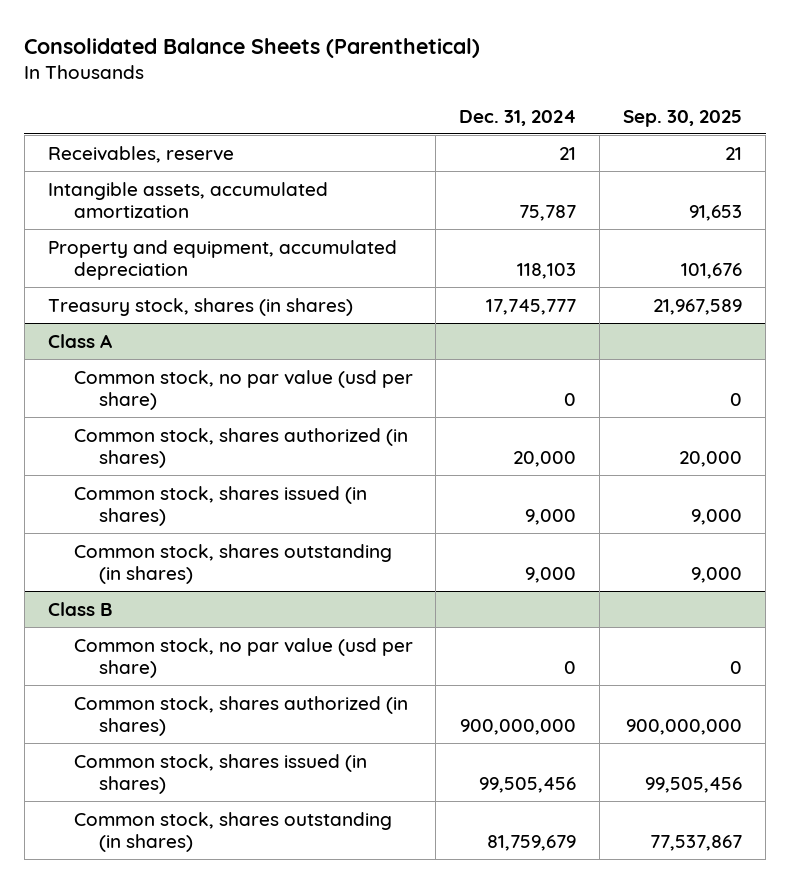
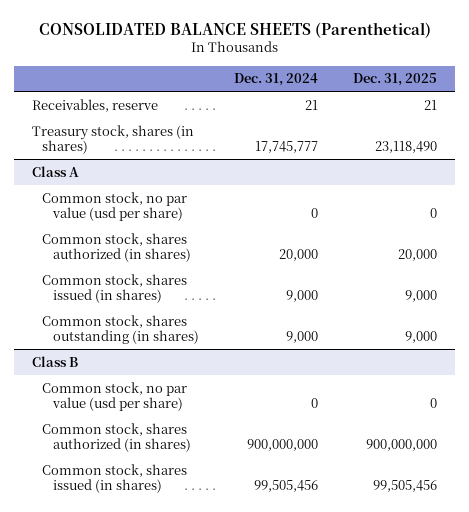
- Consolidated Balance Sheets (Parenthetical)
+ CONSOLIDATED BALANCE SHEETS (Parenthetical)
- | Dec. 31, 2024 | Sep. 30, 2025
+ | Dec. 31, 2024 | Dec. 31, 2025
- Intangible assets, accumulated amortization | 75,787 | 91,653
- Property and equipment, accumulated depreciation | 118,103 | 101,676
@ Class B
- Common stock, shares outstanding (in shares) | 81,759,679 | 77,537,867

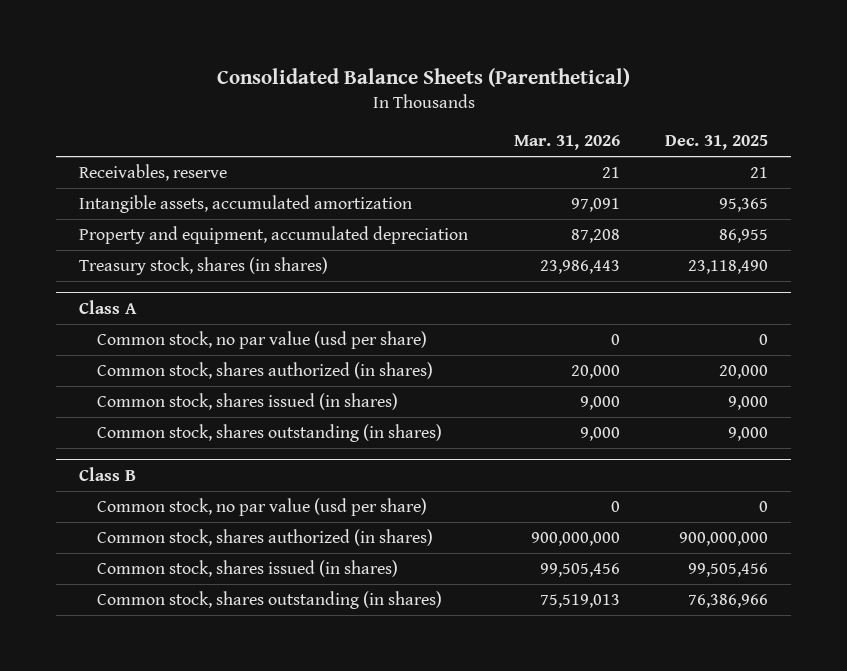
- CONSOLIDATED BALANCE SHEETS (Parenthetical)
+ Consolidated Balance Sheets (Parenthetical)
- | Dec. 31, 2024 | Dec. 31, 2025
+ | Mar. 31, 2026 | Dec. 31, 2025
+ Intangible assets, accumulated amortization | 97,091 | 95,365
+ Property and equipment, accumulated depreciation | 87,208 | 86,955
@ Class B
+ Common stock, shares outstanding (in shares) | 75,519,013 | 76,386,966

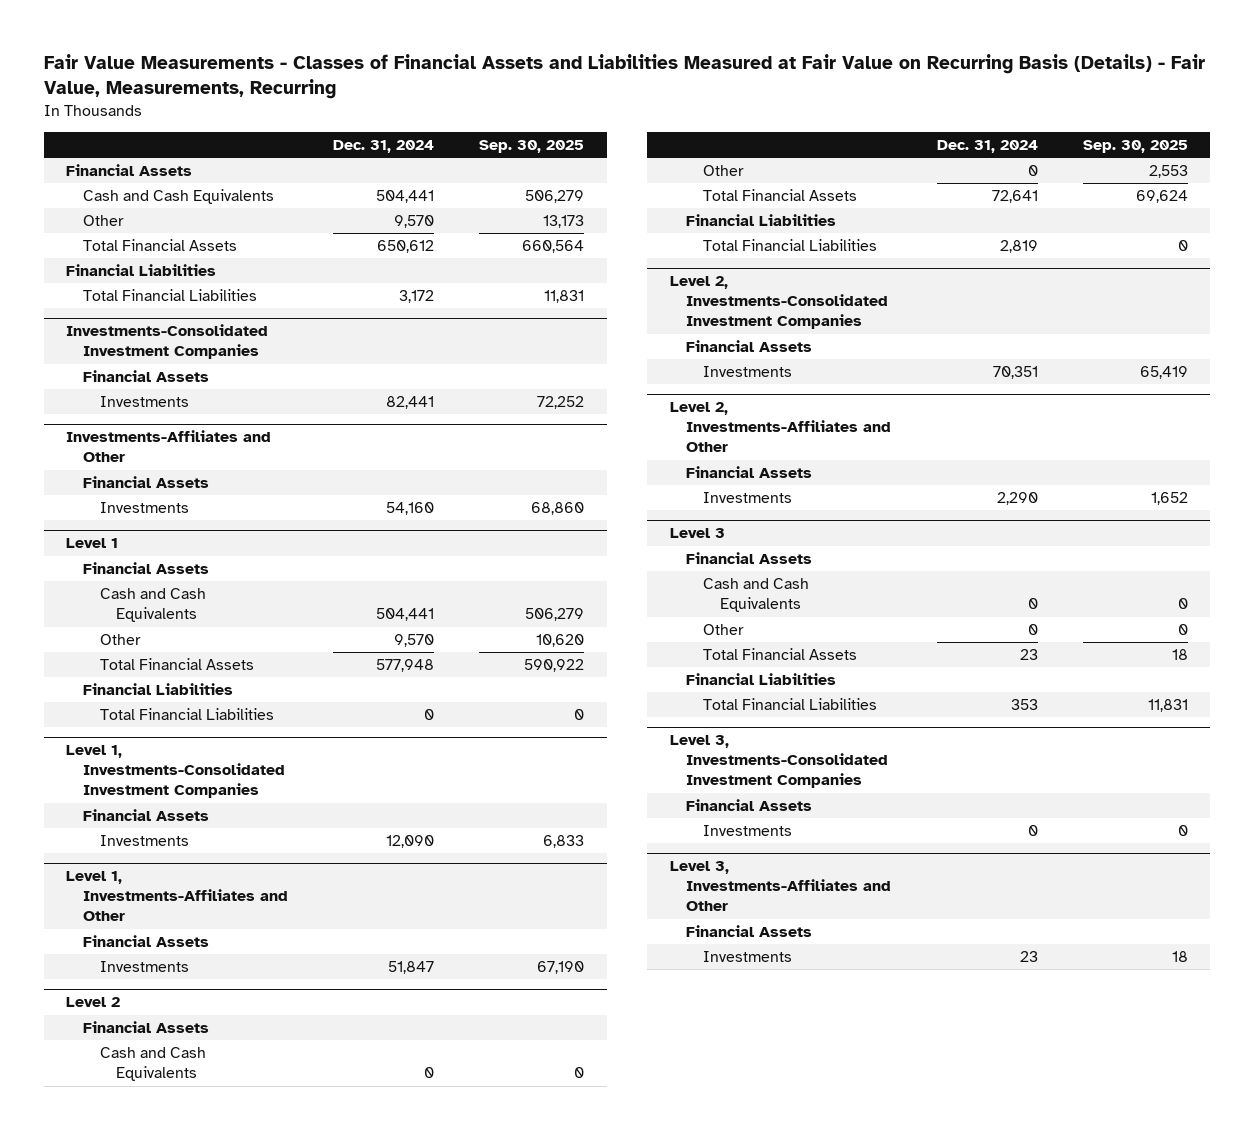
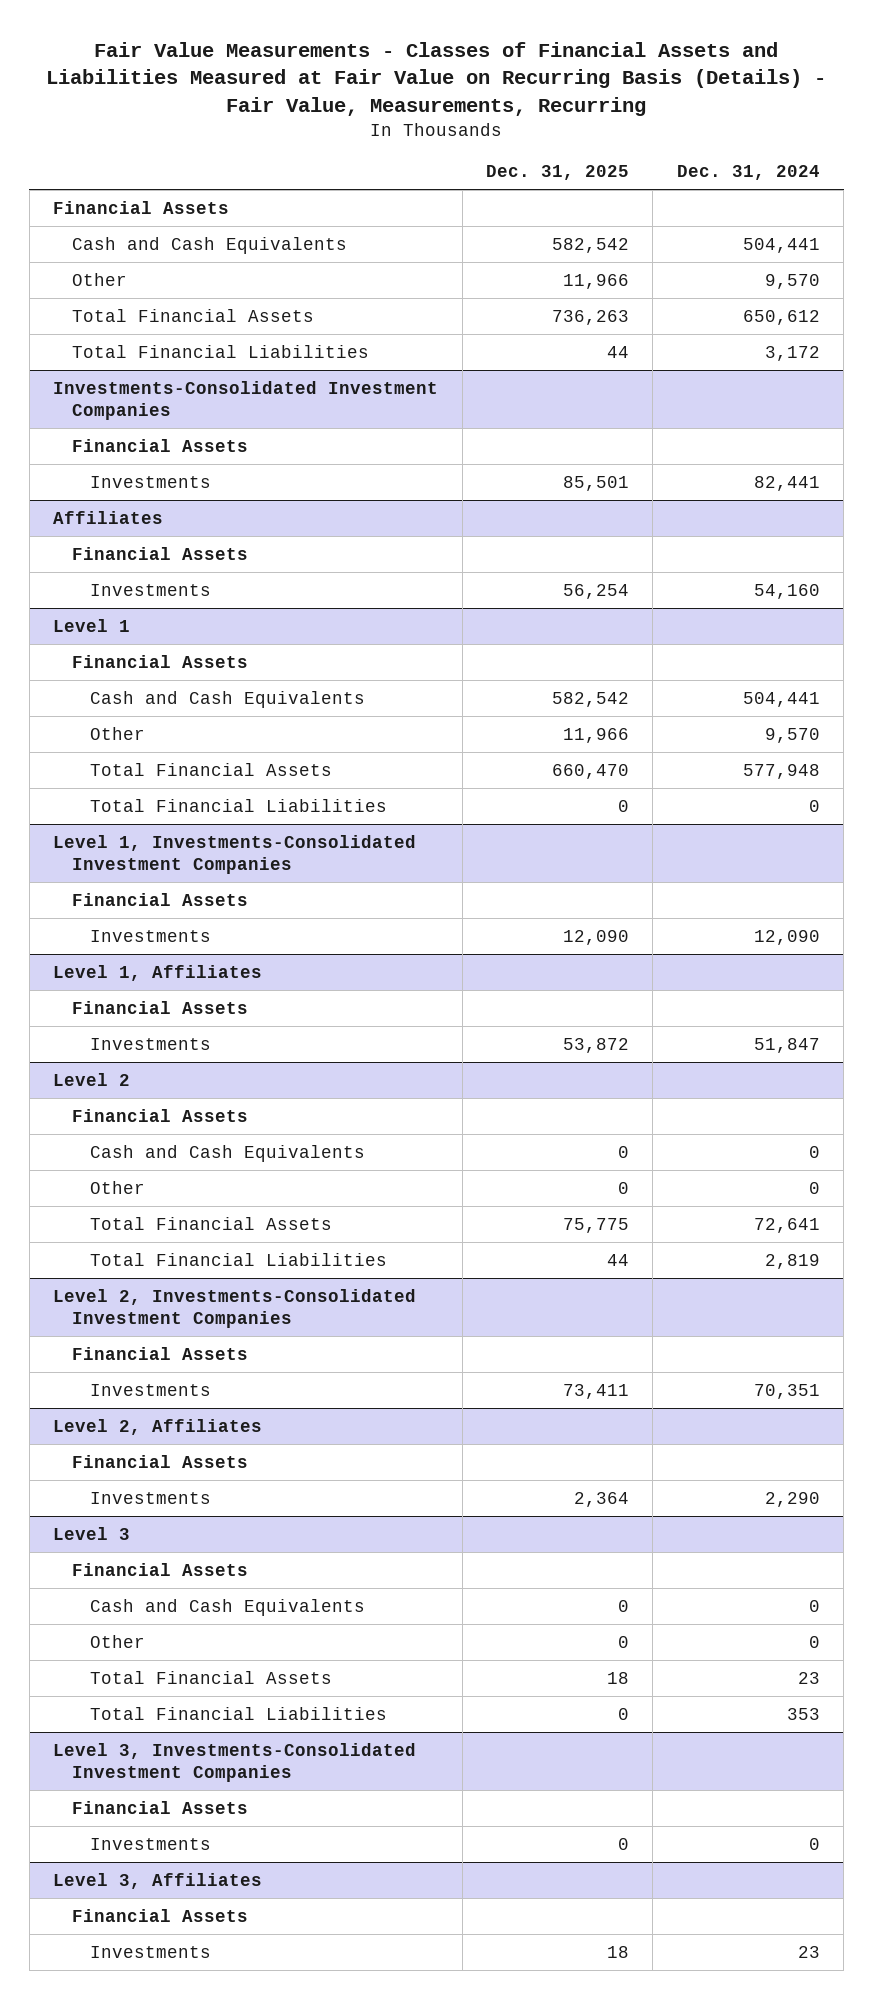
- | Dec. 31, 2024 | Sep. 30, 2025
+ | Dec. 31, 2025 | Dec. 31, 2024
- Financial Liabilities
- Investments-Affiliates and Other
+ Affiliates
@ Level 1
- Financial Liabilities
- Level 1, Investments-Affiliates and Other
+ Level 1, Affiliates
@ Level 2
- Financial Liabilities
- Level 2, Investments-Affiliates and Other
+ Level 2, Affiliates
@ Level 3
- Financial Liabilities
- Level 3, Investments-Affiliates and Other
+ Level 3, Affiliates

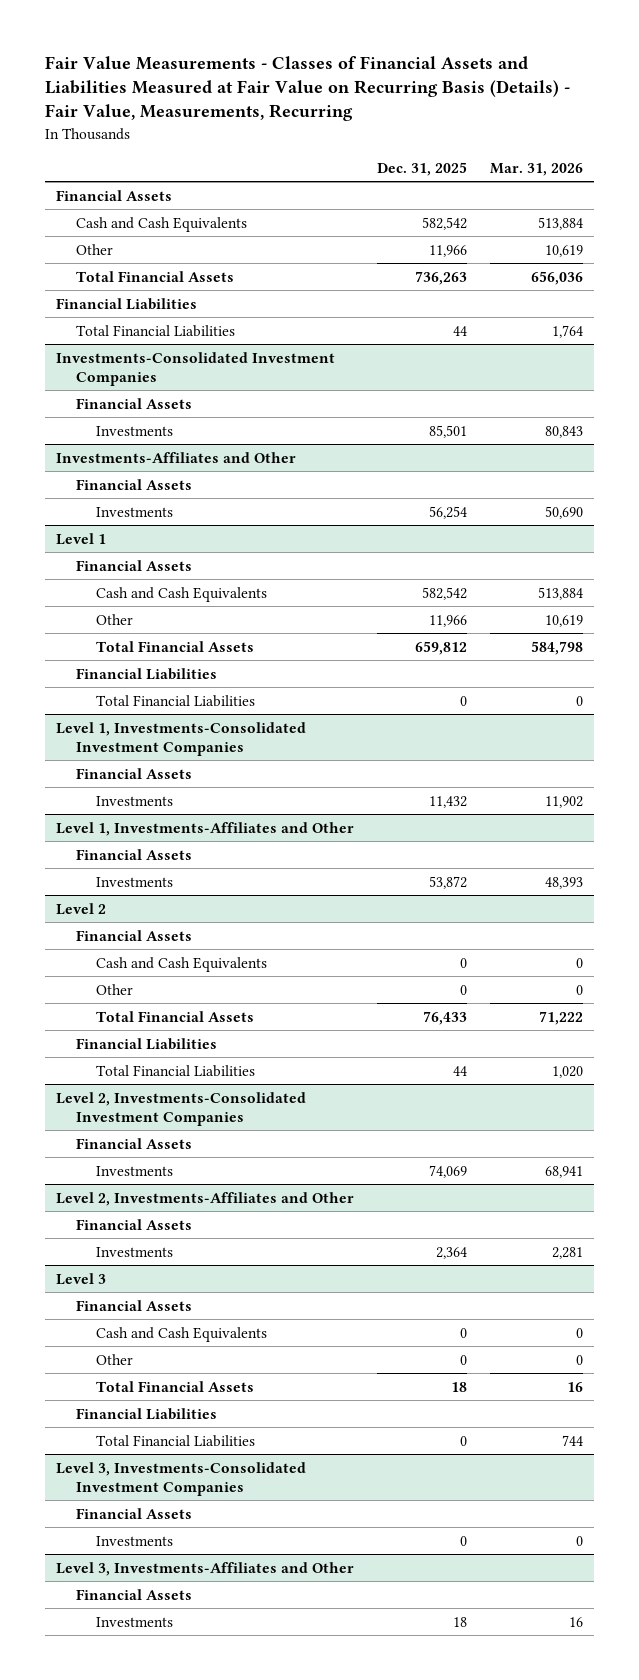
- | Dec. 31, 2025 | Dec. 31, 2024
+ | Dec. 31, 2025 | Mar. 31, 2026
+ Financial Liabilities
- Affiliates
+ Investments-Affiliates and Other
@ Level 1
- Total Financial Assets | 660,470 | 577,948
+ Total Financial Assets | 659,812 | 584,798
+ Financial Liabilities
@ Level 1, Investments-Consolidated Investment Companies
- Investments | 12,090 | 12,090
- Level 1, Affiliates
@ Level 1, Investments-Consolidated Investment Companies
+ Investments | 11,432 | 11,902
+ Level 1, Investments-Affiliates and Other
@ Level 2
- Total Financial Assets | 75,775 | 72,641
+ Total Financial Assets | 76,433 | 71,222
+ Financial Liabilities
@ Level 2, Investments-Consolidated Investment Companies
- Investments | 73,411 | 70,351
- Level 2, Affiliates
@ Level 2, Investments-Consolidated Investment Companies
+ Investments | 74,069 | 68,941
+ Level 2, Investments-Affiliates and Other
@ Level 3
+ Financial Liabilities
- Level 3, Affiliates
+ Level 3, Investments-Affiliates and Other

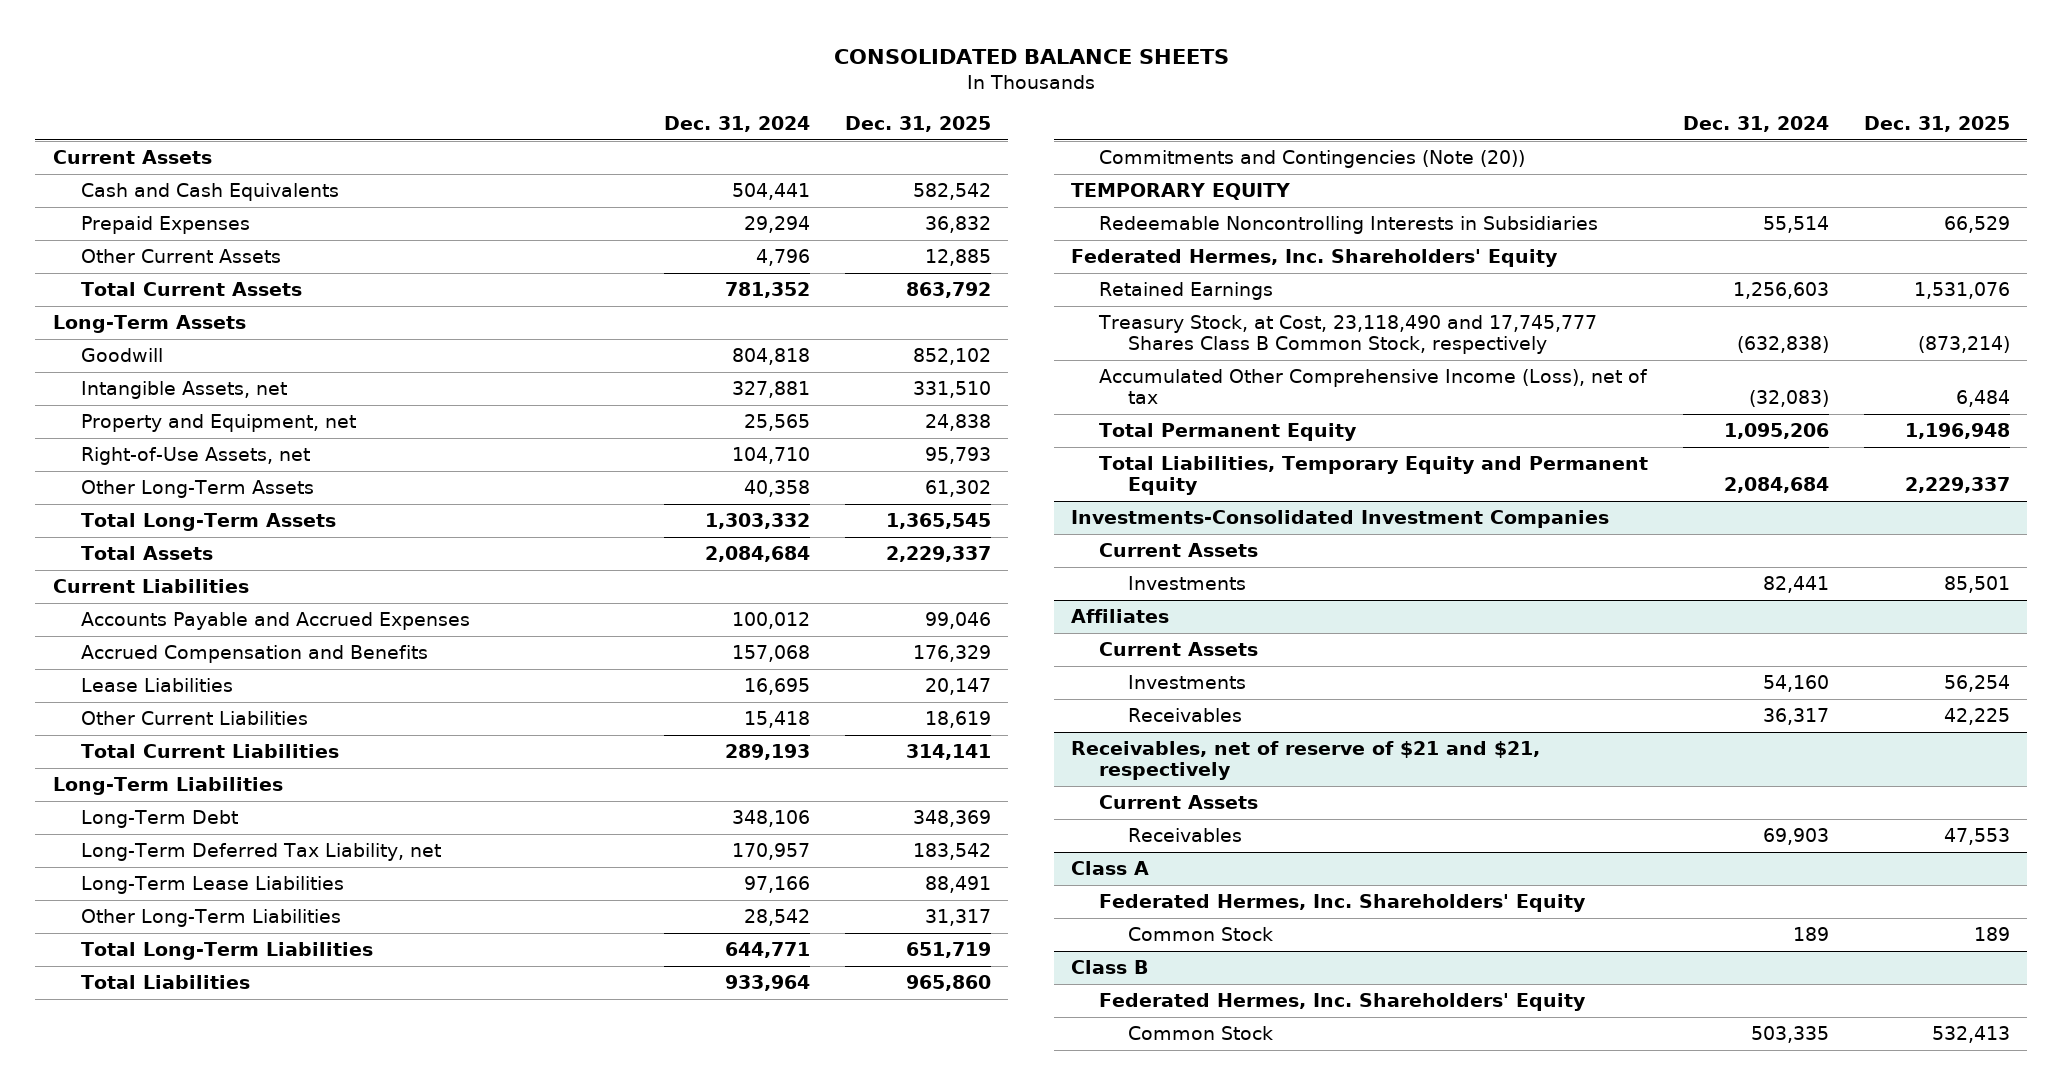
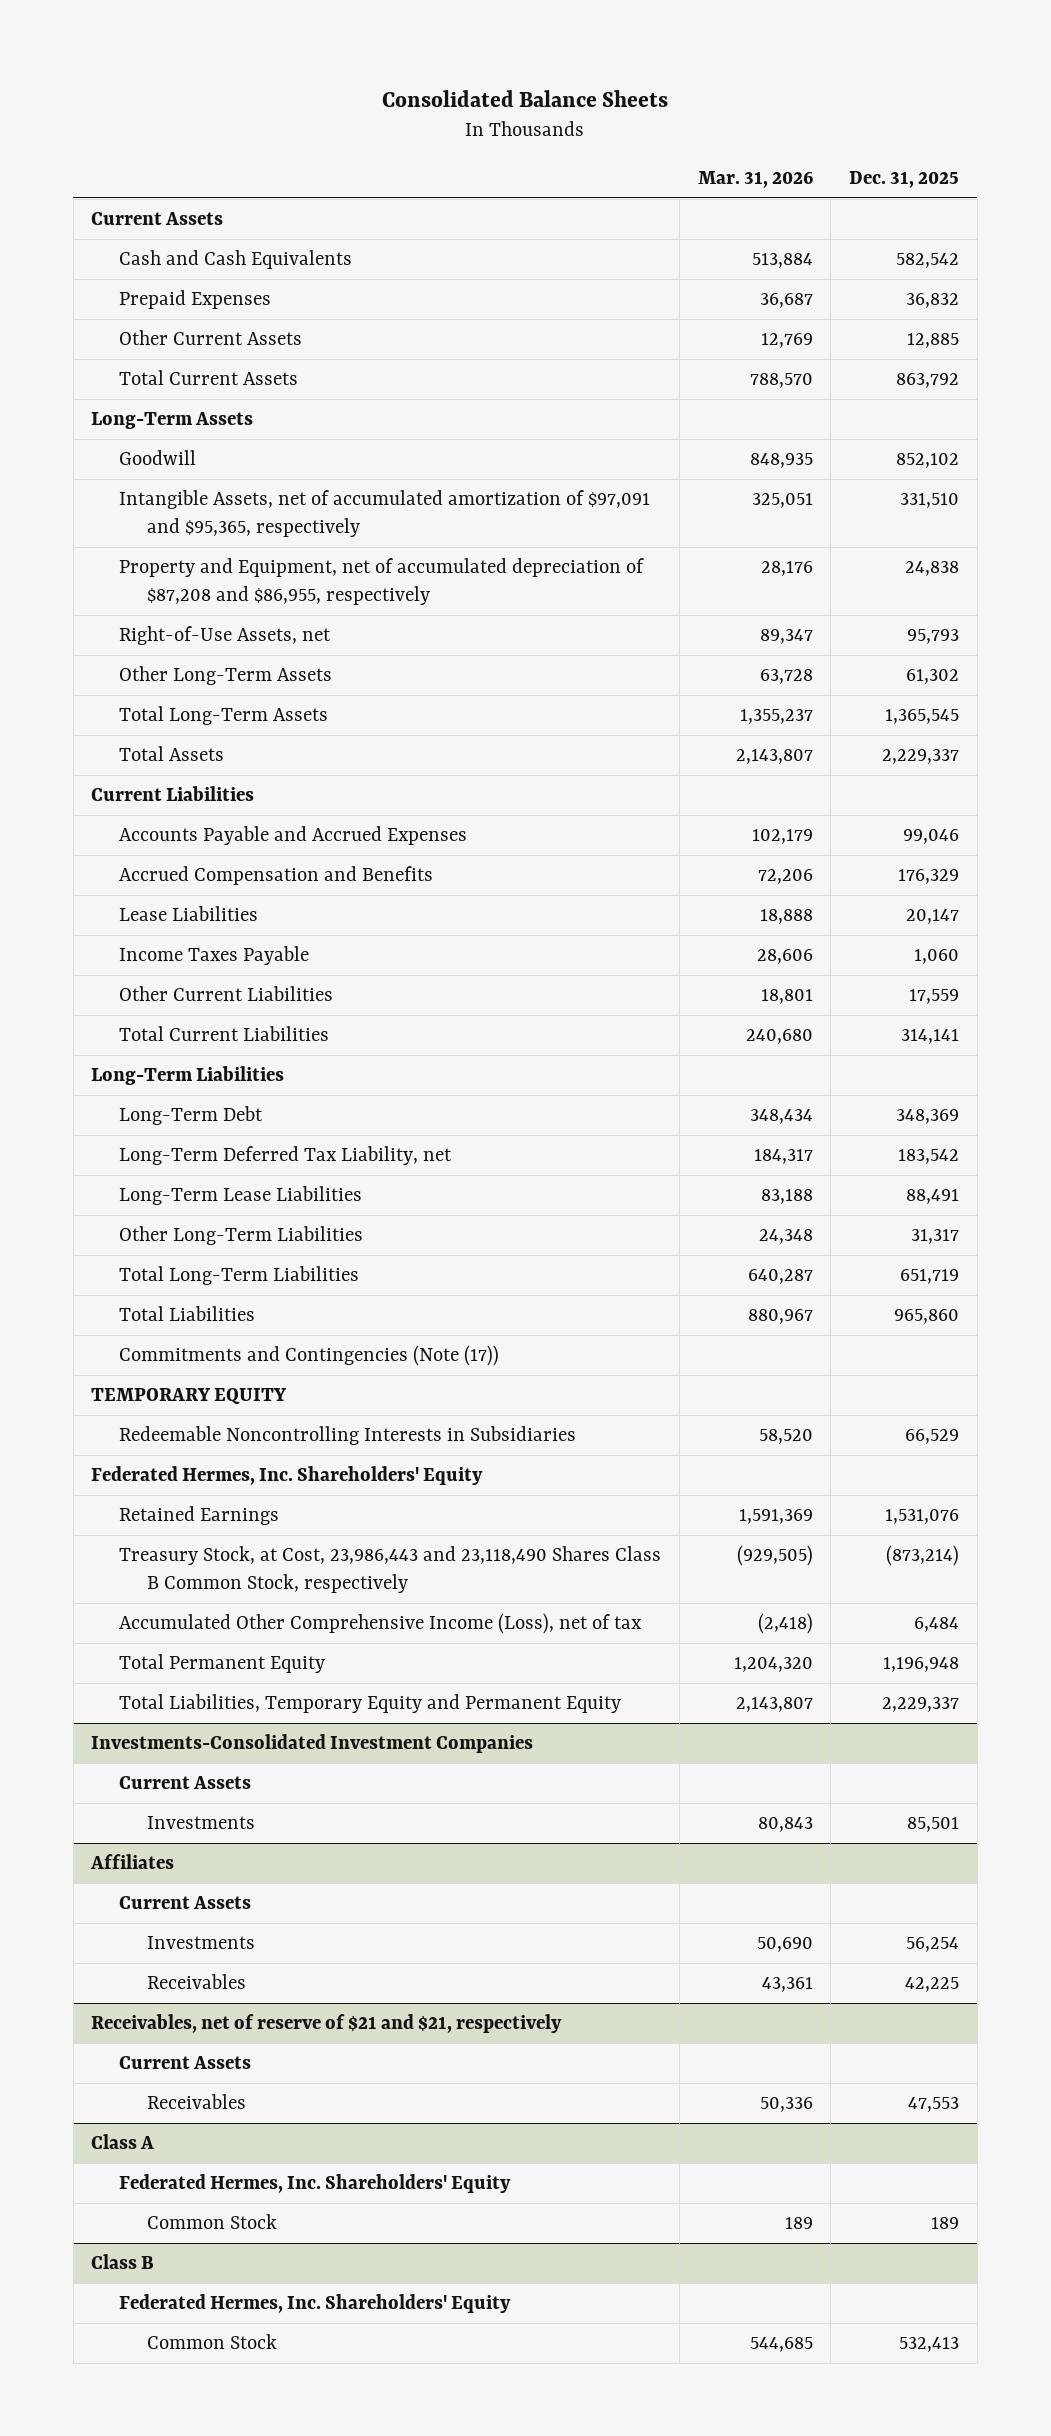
- CONSOLIDATED BALANCE SHEETS
+ Consolidated Balance Sheets
- | Dec. 31, 2024 | Dec. 31, 2025
+ | Mar. 31, 2026 | Dec. 31, 2025
- Intangible Assets, net | 327,881 | 331,510
- Property and Equipment, net | 25,565 | 24,838
+ Intangible Assets, net of accumulated amortization of $97,091 and $95,365, respectively | 325,051 | 331,510
+ Property and Equipment, net of accumulated depreciation of $87,208 and $86,955, respectively | 28,176 | 24,838
- Other Current Liabilities | 15,418 | 18,619
+ Income Taxes Payable | 28,606 | 1,060
+ Other Current Liabilities | 18,801 | 17,559
- Commitments and Contingencies (Note (20))
+ Commitments and Contingencies (Note (17))
- Treasury Stock, at Cost, 23,118,490 and 17,745,777 Shares Class B Common Stock, respectively | (632,838) | (873,214)
+ Treasury Stock, at Cost, 23,986,443 and 23,118,490 Shares Class B Common Stock, respectively | (929,505) | (873,214)

